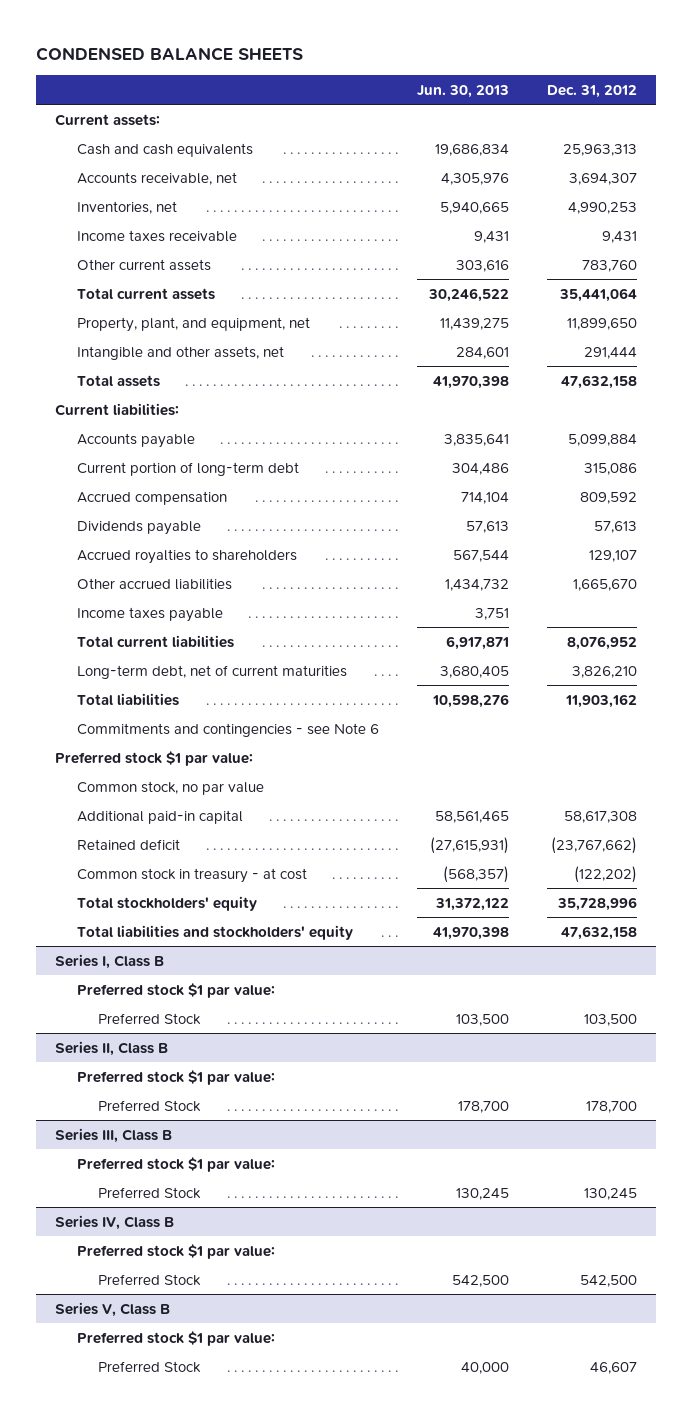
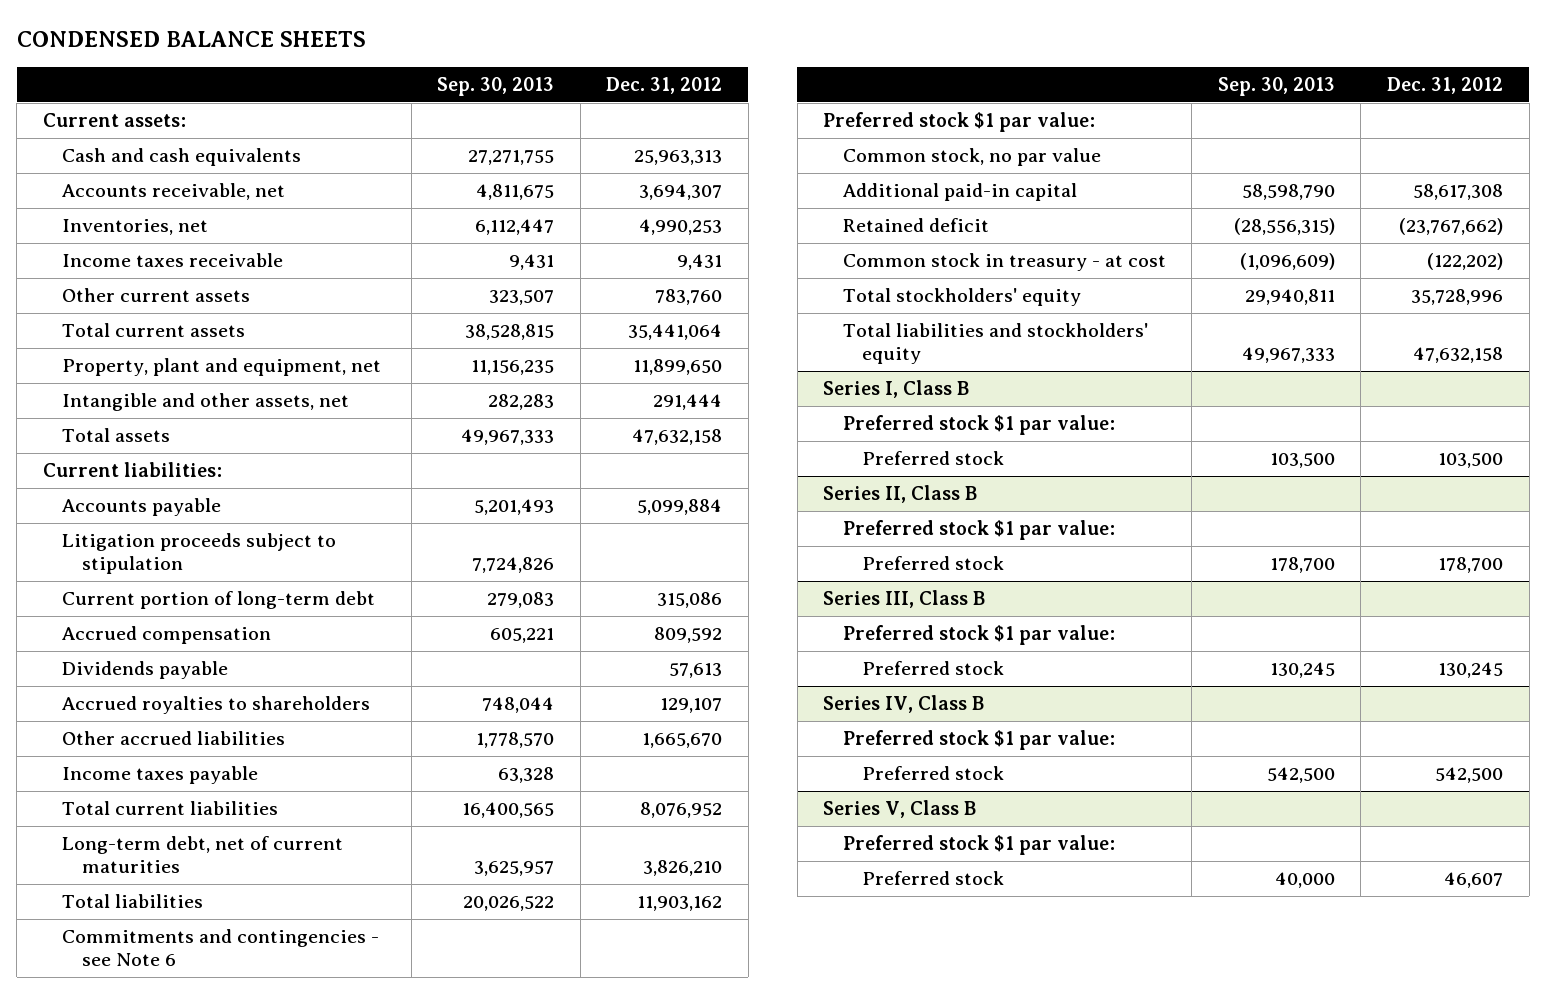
- | Jun. 30, 2013 | Dec. 31, 2012
+ | Sep. 30, 2013 | Dec. 31, 2012
- Property, plant, and equipment, net | 11,439,275 | 11,899,650
+ Property, plant and equipment, net | 11,156,235 | 11,899,650
+ Litigation proceeds subject to stipulation | 7,724,826 |
@ Series I, Class B
- Preferred Stock | 103,500 | 103,500
+ Preferred stock | 103,500 | 103,500
@ Series II, Class B
- Preferred Stock | 178,700 | 178,700
+ Preferred stock | 178,700 | 178,700
@ Series III, Class B
- Preferred Stock | 130,245 | 130,245
+ Preferred stock | 130,245 | 130,245
@ Series IV, Class B
- Preferred Stock | 542,500 | 542,500
+ Preferred stock | 542,500 | 542,500
@ Series V, Class B
- Preferred Stock | 40,000 | 46,607
+ Preferred stock | 40,000 | 46,607

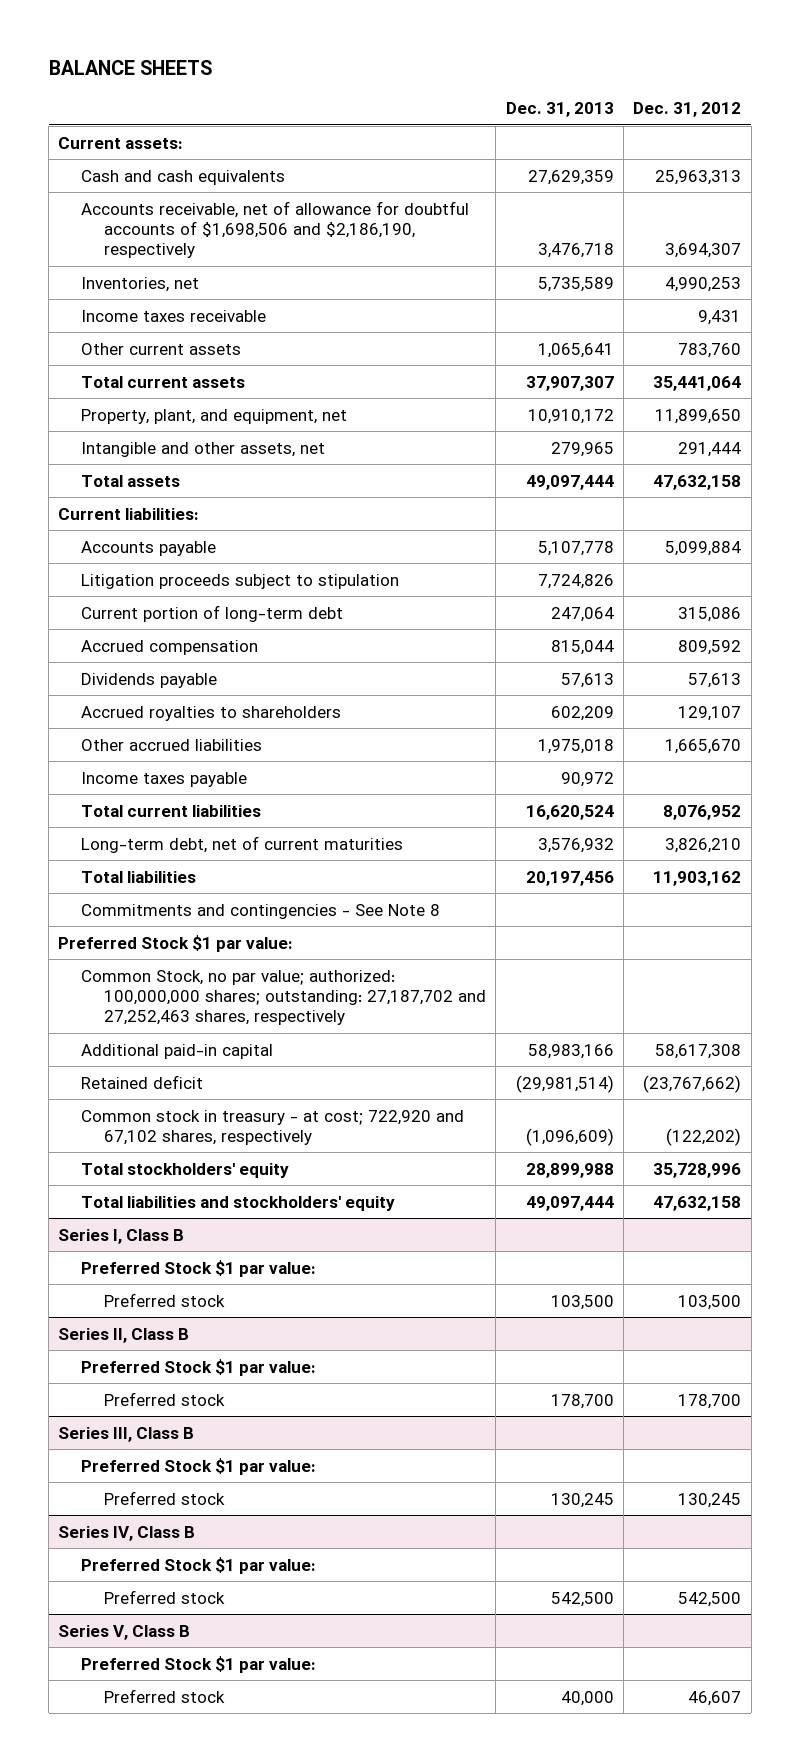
- CONDENSED BALANCE SHEETS
+ BALANCE SHEETS
- | Sep. 30, 2013 | Dec. 31, 2012
+ | Dec. 31, 2013 | Dec. 31, 2012
- Accounts receivable, net | 4,811,675 | 3,694,307
+ Accounts receivable, net of allowance for doubtful accounts of $1,698,506 and $2,186,190, respectively | 3,476,718 | 3,694,307
- Property, plant and equipment, net | 11,156,235 | 11,899,650
+ Property, plant, and equipment, net | 10,910,172 | 11,899,650
- Commitments and contingencies - see Note 6
- Preferred stock $1 par value:
- Common stock, no par value
+ Commitments and contingencies - See Note 8
+ Preferred Stock $1 par value:
+ Common Stock, no par value; authorized: 100,000,000 shares; outstanding: 27,187,702 and 27,252,463 shares, respectively
- Common stock in treasury - at cost | (1,096,609) | (122,202)
+ Common stock in treasury - at cost; 722,920 and 67,102 shares, respectively | (1,096,609) | (122,202)
@ Series I, Class B
- Preferred stock $1 par value:
+ Preferred Stock $1 par value:
@ Series II, Class B
- Preferred stock $1 par value:
+ Preferred Stock $1 par value:
@ Series III, Class B
- Preferred stock $1 par value:
+ Preferred Stock $1 par value:
@ Series IV, Class B
- Preferred stock $1 par value:
+ Preferred Stock $1 par value:
@ Series V, Class B
- Preferred stock $1 par value:
+ Preferred Stock $1 par value:

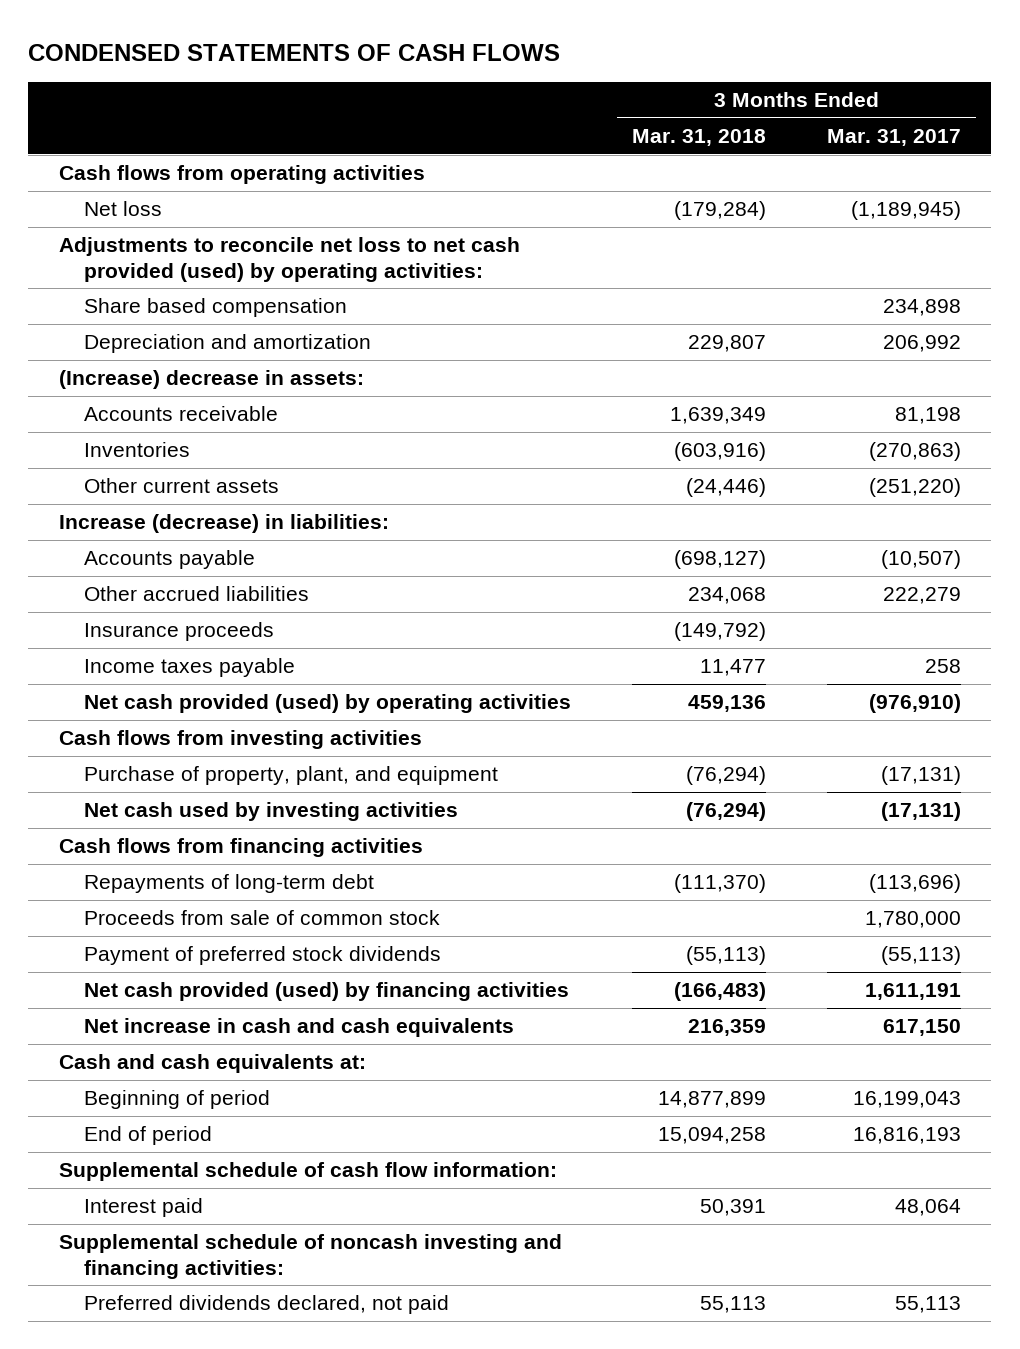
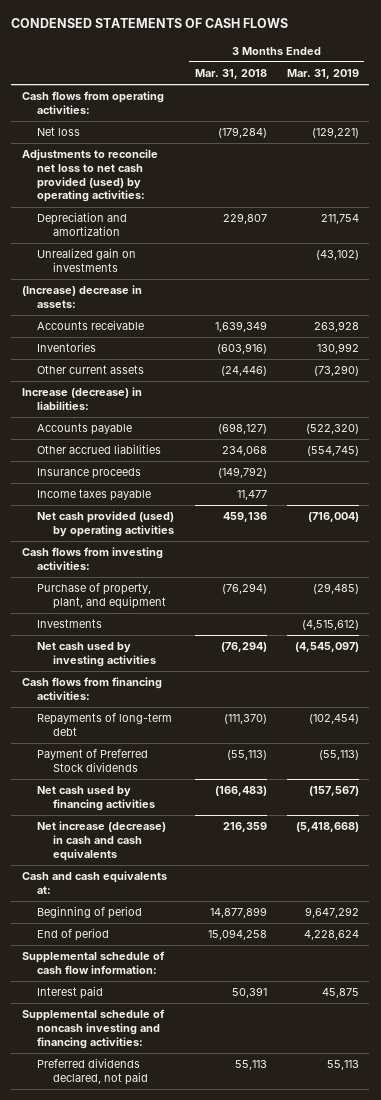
- | 3 Months Ended Mar. 31, 2018 | 3 Months Ended Mar. 31, 2017
+ | 3 Months Ended Mar. 31, 2018 | 3 Months Ended Mar. 31, 2019
- Cash flows from operating activities
+ Cash flows from operating activities:
- Share based compensation | | 234,898
+ Unrealized gain on investments | | (43,102)
- Cash flows from investing activities
+ Cash flows from investing activities:
+ Investments | | (4,515,612)
- Cash flows from financing activities
+ Cash flows from financing activities:
- Proceeds from sale of common stock | | 1,780,000
- Payment of preferred stock dividends | (55,113) | (55,113)
- Net cash provided (used) by financing activities | (166,483) | 1,611,191
- Net increase in cash and cash equivalents | 216,359 | 617,150
+ Payment of Preferred Stock dividends | (55,113) | (55,113)
+ Net cash used by financing activities | (166,483) | (157,567)
+ Net increase (decrease) in cash and cash equivalents | 216,359 | (5,418,668)

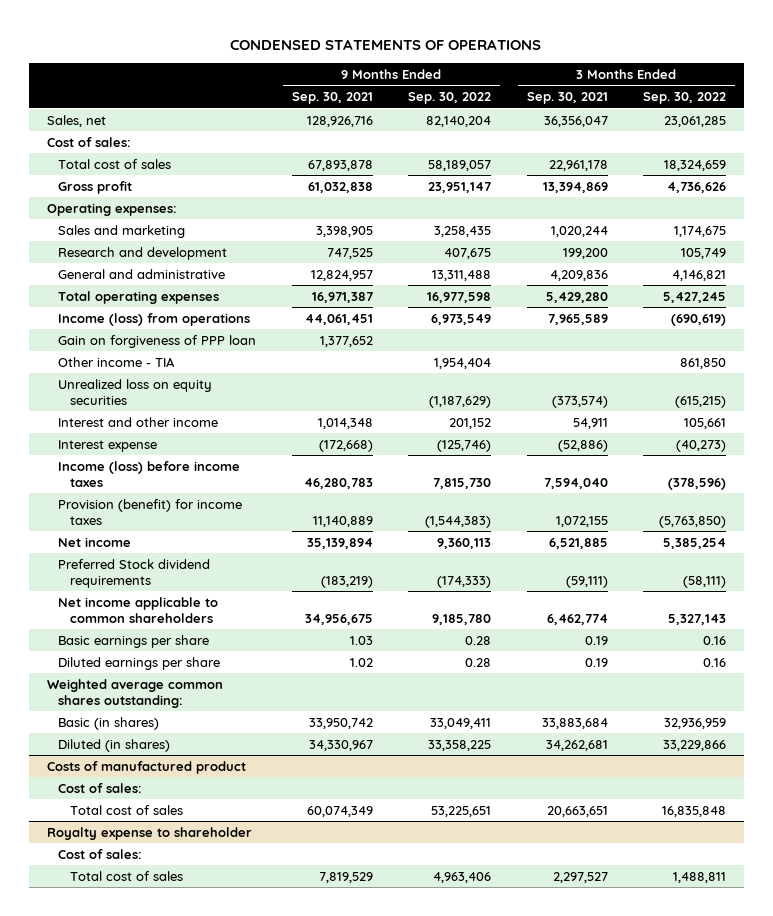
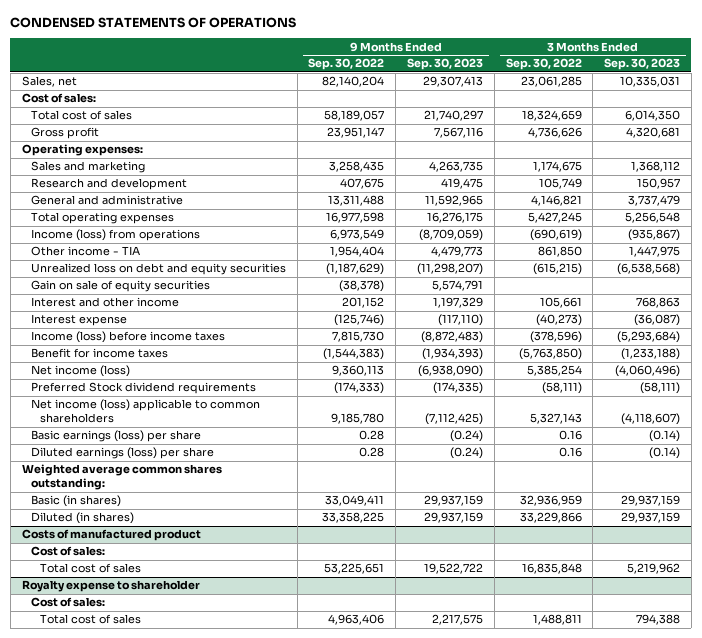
- | 9 Months Ended Sep. 30, 2021 | 9 Months Ended Sep. 30, 2022 | 3 Months Ended Sep. 30, 2021 | 3 Months Ended Sep. 30, 2022
+ | 9 Months Ended Sep. 30, 2022 | 9 Months Ended Sep. 30, 2023 | 3 Months Ended Sep. 30, 2022 | 3 Months Ended Sep. 30, 2023
- Gain on forgiveness of PPP loan | 1,377,652 | | |
- Unrealized loss on equity securities | | (1,187,629) | (373,574) | (615,215)
+ Unrealized loss on debt and equity securities | (1,187,629) | (11,298,207) | (615,215) | (6,538,568)
+ Gain on sale of equity securities | (38,378) | 5,574,791 | |
- Provision (benefit) for income taxes | 11,140,889 | (1,544,383) | 1,072,155 | (5,763,850)
- Net income | 35,139,894 | 9,360,113 | 6,521,885 | 5,385,254
+ Benefit for income taxes | (1,544,383) | (1,934,393) | (5,763,850) | (1,233,188)
+ Net income (loss) | 9,360,113 | (6,938,090) | 5,385,254 | (4,060,496)
- Net income applicable to common shareholders | 34,956,675 | 9,185,780 | 6,462,774 | 5,327,143
- Basic earnings per share | 1.03 | 0.28 | 0.19 | 0.16
- Diluted earnings per share | 1.02 | 0.28 | 0.19 | 0.16
+ Net income (loss) applicable to common shareholders | 9,185,780 | (7,112,425) | 5,327,143 | (4,118,607)
+ Basic earnings (loss) per share | 0.28 | (0.24) | 0.16 | (0.14)
+ Diluted earnings (loss) per share | 0.28 | (0.24) | 0.16 | (0.14)

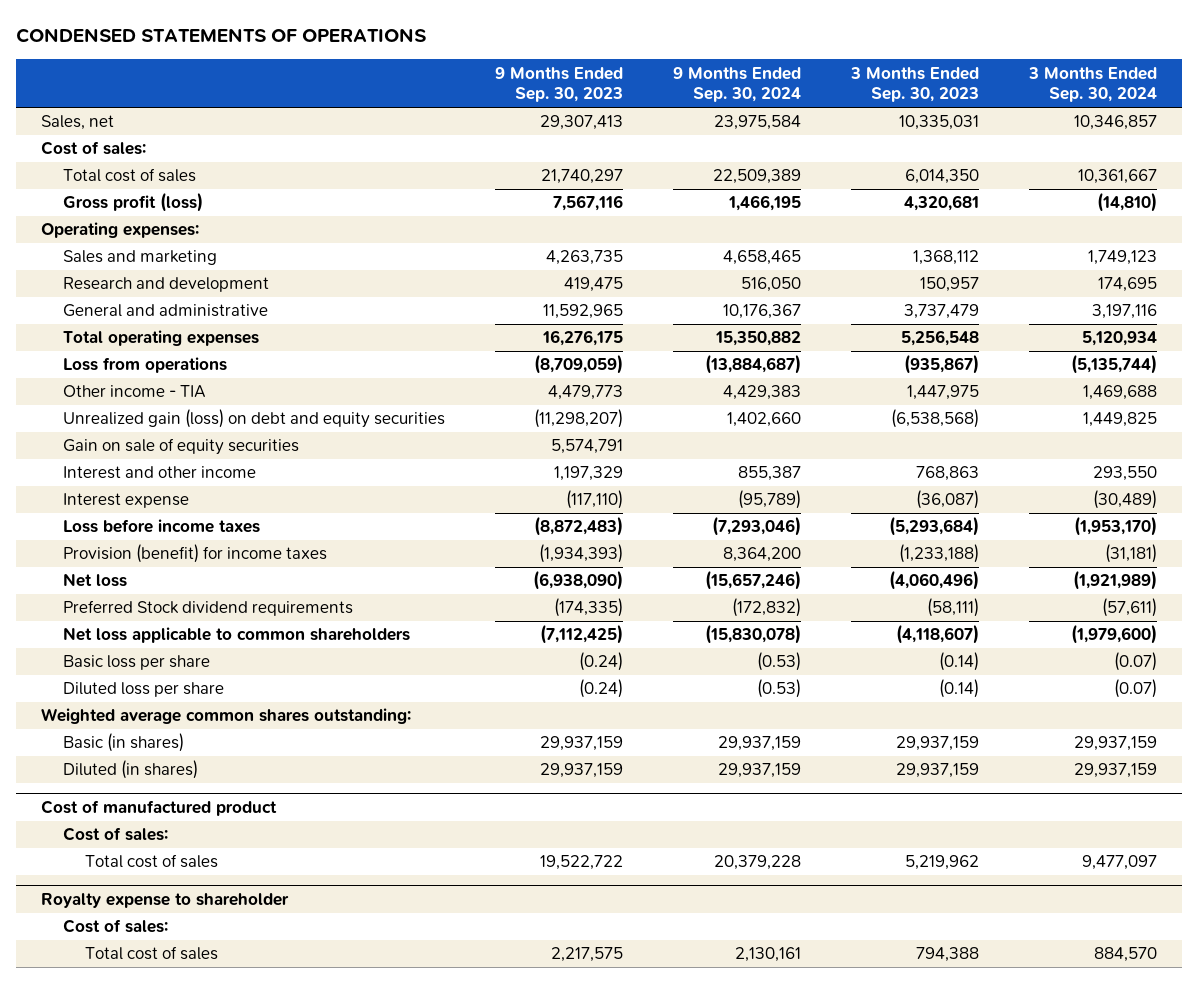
- | 9 Months Ended Sep. 30, 2022 | 9 Months Ended Sep. 30, 2023 | 3 Months Ended Sep. 30, 2022 | 3 Months Ended Sep. 30, 2023
+ | 9 Months Ended Sep. 30, 2023 | 9 Months Ended Sep. 30, 2024 | 3 Months Ended Sep. 30, 2023 | 3 Months Ended Sep. 30, 2024
- Gross profit | 23,951,147 | 7,567,116 | 4,736,626 | 4,320,681
+ Gross profit (loss) | 7,567,116 | 1,466,195 | 4,320,681 | (14,810)
- Income (loss) from operations | 6,973,549 | (8,709,059) | (690,619) | (935,867)
+ Loss from operations | (8,709,059) | (13,884,687) | (935,867) | (5,135,744)
- Unrealized loss on debt and equity securities | (1,187,629) | (11,298,207) | (615,215) | (6,538,568)
+ Unrealized gain (loss) on debt and equity securities | (11,298,207) | 1,402,660 | (6,538,568) | 1,449,825
- Income (loss) before income taxes | 7,815,730 | (8,872,483) | (378,596) | (5,293,684)
- Benefit for income taxes | (1,544,383) | (1,934,393) | (5,763,850) | (1,233,188)
- Net income (loss) | 9,360,113 | (6,938,090) | 5,385,254 | (4,060,496)
+ Loss before income taxes | (8,872,483) | (7,293,046) | (5,293,684) | (1,953,170)
+ Provision (benefit) for income taxes | (1,934,393) | 8,364,200 | (1,233,188) | (31,181)
+ Net loss | (6,938,090) | (15,657,246) | (4,060,496) | (1,921,989)
- Net income (loss) applicable to common shareholders | 9,185,780 | (7,112,425) | 5,327,143 | (4,118,607)
- Basic earnings (loss) per share | 0.28 | (0.24) | 0.16 | (0.14)
- Diluted earnings (loss) per share | 0.28 | (0.24) | 0.16 | (0.14)
+ Net loss applicable to common shareholders | (7,112,425) | (15,830,078) | (4,118,607) | (1,979,600)
+ Basic loss per share | (0.24) | (0.53) | (0.14) | (0.07)
+ Diluted loss per share | (0.24) | (0.53) | (0.14) | (0.07)
- Costs of manufactured product
+ Cost of manufactured product

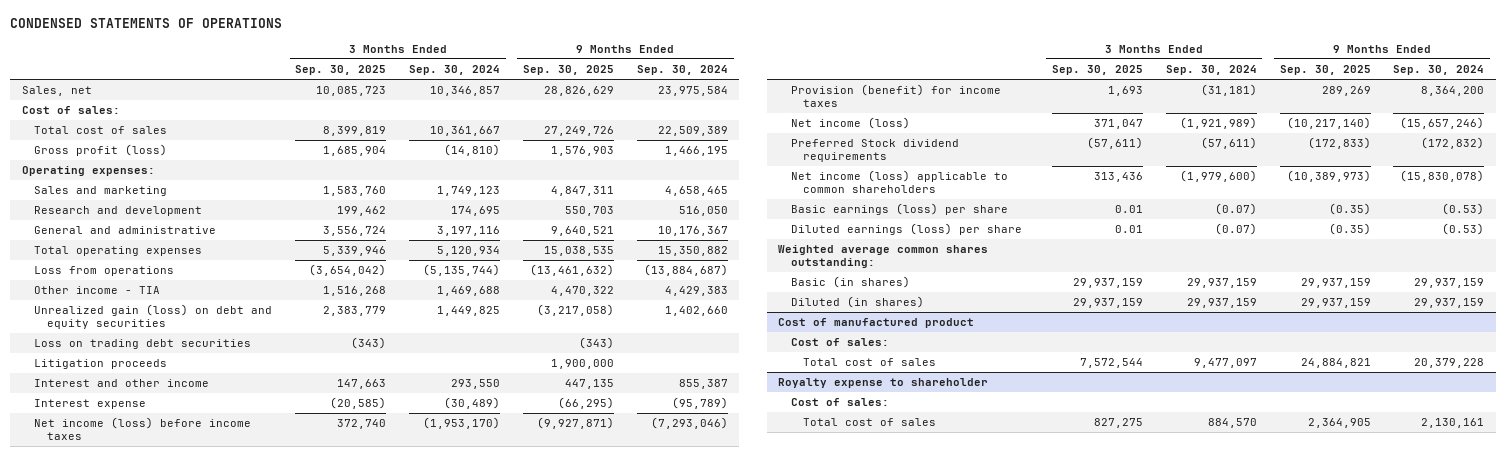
- | 9 Months Ended Sep. 30, 2023 | 9 Months Ended Sep. 30, 2024 | 3 Months Ended Sep. 30, 2023 | 3 Months Ended Sep. 30, 2024
+ | 3 Months Ended Sep. 30, 2025 | 3 Months Ended Sep. 30, 2024 | 9 Months Ended Sep. 30, 2025 | 9 Months Ended Sep. 30, 2024
- Gain on sale of equity securities | 5,574,791 | | |
+ Loss on trading debt securities | (343) | | (343) |
+ Litigation proceeds | | | 1,900,000 |
- Loss before income taxes | (8,872,483) | (7,293,046) | (5,293,684) | (1,953,170)
+ Net income (loss) before income taxes | 372,740 | (1,953,170) | (9,927,871) | (7,293,046)
- Net loss | (6,938,090) | (15,657,246) | (4,060,496) | (1,921,989)
+ Net income (loss) | 371,047 | (1,921,989) | (10,217,140) | (15,657,246)
- Net loss applicable to common shareholders | (7,112,425) | (15,830,078) | (4,118,607) | (1,979,600)
- Basic loss per share | (0.24) | (0.53) | (0.14) | (0.07)
- Diluted loss per share | (0.24) | (0.53) | (0.14) | (0.07)
+ Net income (loss) applicable to common shareholders | 313,436 | (1,979,600) | (10,389,973) | (15,830,078)
+ Basic earnings (loss) per share | 0.01 | (0.07) | (0.35) | (0.53)
+ Diluted earnings (loss) per share | 0.01 | (0.07) | (0.35) | (0.53)

